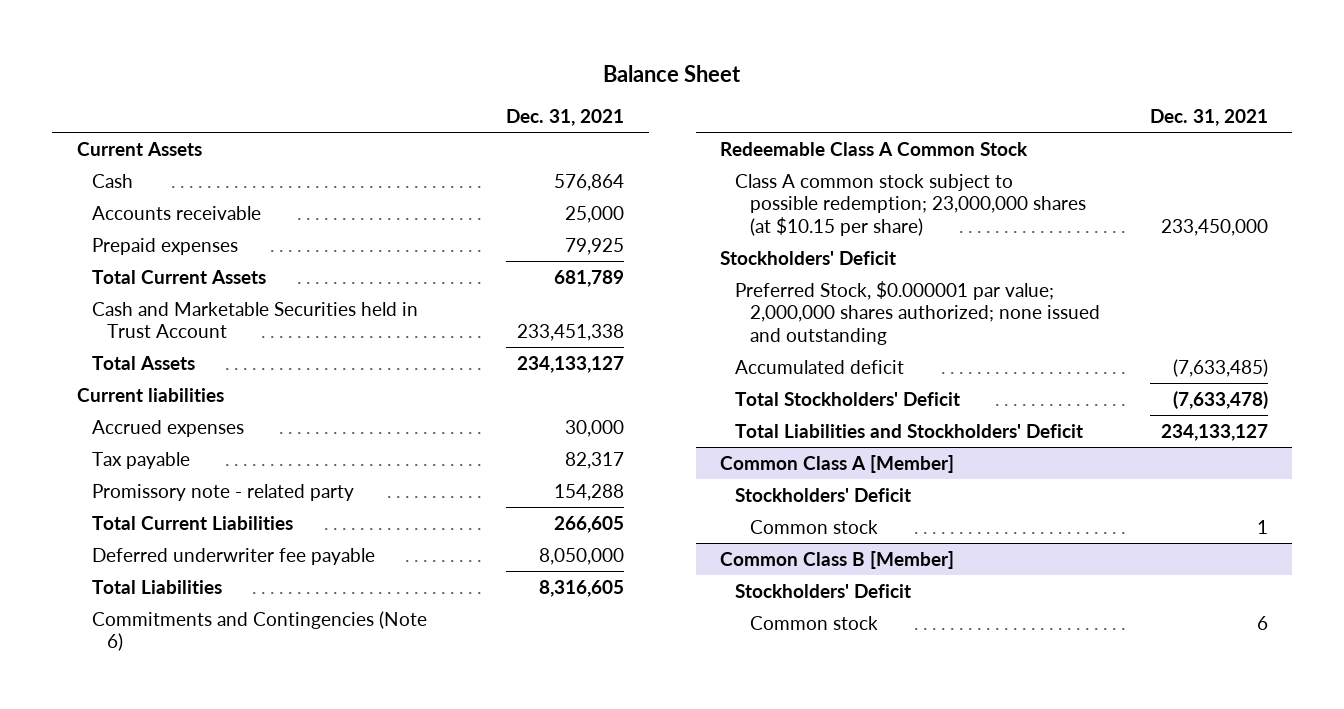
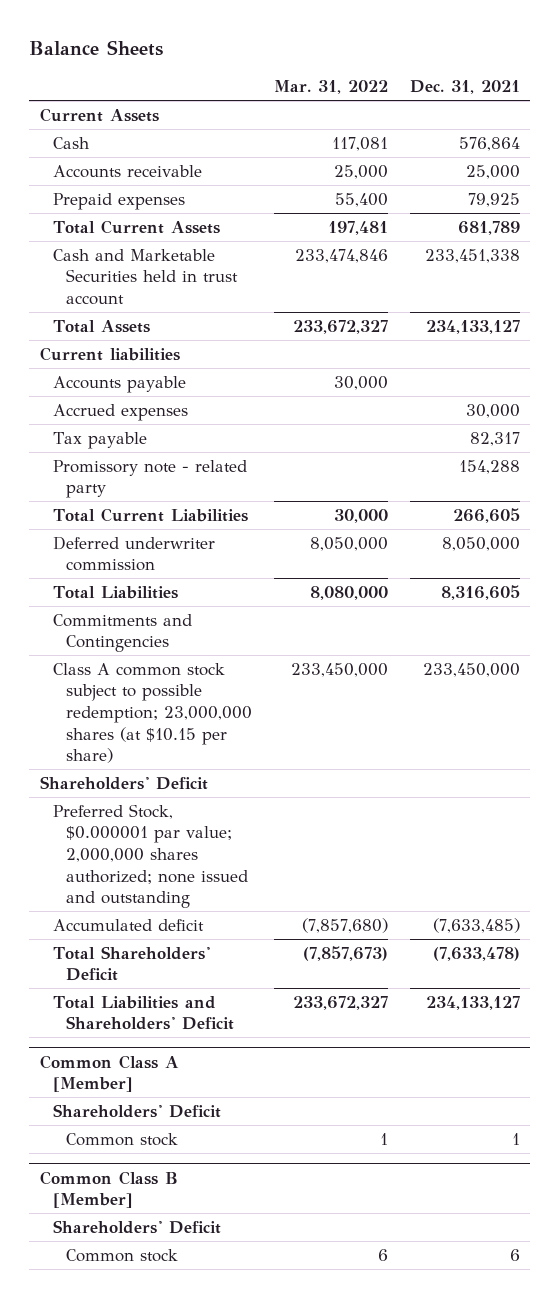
- Balance Sheet
+ Balance Sheets
- | Dec. 31, 2021
+ | Mar. 31, 2022 | Dec. 31, 2021
- Cash and Marketable Securities held in Trust Account | 233,451,338
+ Cash and Marketable Securities held in trust account | 233,474,846 | 233,451,338
+ Accounts payable | 30,000 |
- Deferred underwriter fee payable | 8,050,000
+ Deferred underwriter commission | 8,050,000 | 8,050,000
- Commitments and Contingencies (Note 6)
- Redeemable Class A Common Stock
+ Commitments and Contingencies
- Stockholders' Deficit
+ Shareholders' Deficit
- Total Stockholders' Deficit | (7,633,478)
- Total Liabilities and Stockholders' Deficit | 234,133,127
+ Total Shareholders' Deficit | (7,857,673) | (7,633,478)
+ Total Liabilities and Shareholders' Deficit | 233,672,327 | 234,133,127
@ Common Class A [Member]
- Stockholders' Deficit
+ Shareholders' Deficit
@ Common Class B [Member]
- Stockholders' Deficit
+ Shareholders' Deficit

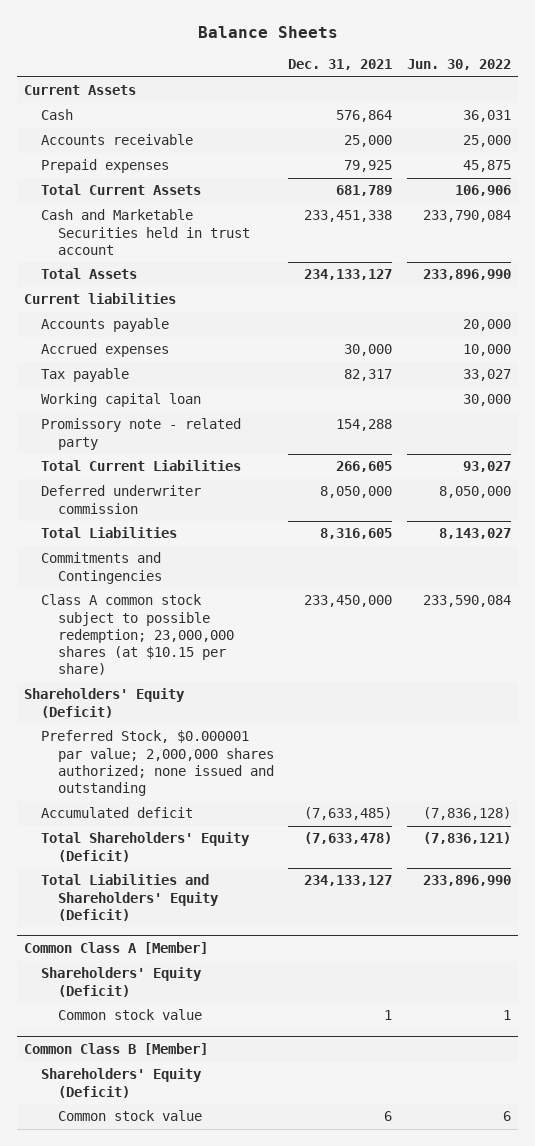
- | Mar. 31, 2022 | Dec. 31, 2021
+ | Dec. 31, 2021 | Jun. 30, 2022
+ Working capital loan | | 30,000
- Shareholders' Deficit
+ Shareholders' Equity (Deficit)
- Total Shareholders' Deficit | (7,857,673) | (7,633,478)
- Total Liabilities and Shareholders' Deficit | 233,672,327 | 234,133,127
+ Total Shareholders' Equity (Deficit) | (7,633,478) | (7,836,121)
+ Total Liabilities and Shareholders' Equity (Deficit) | 234,133,127 | 233,896,990
@ Common Class A [Member]
- Shareholders' Deficit
- Common stock | 1 | 1
+ Shareholders' Equity (Deficit)
+ Common stock value | 1 | 1
@ Common Class B [Member]
- Shareholders' Deficit
- Common stock | 6 | 6
+ Shareholders' Equity (Deficit)
+ Common stock value | 6 | 6

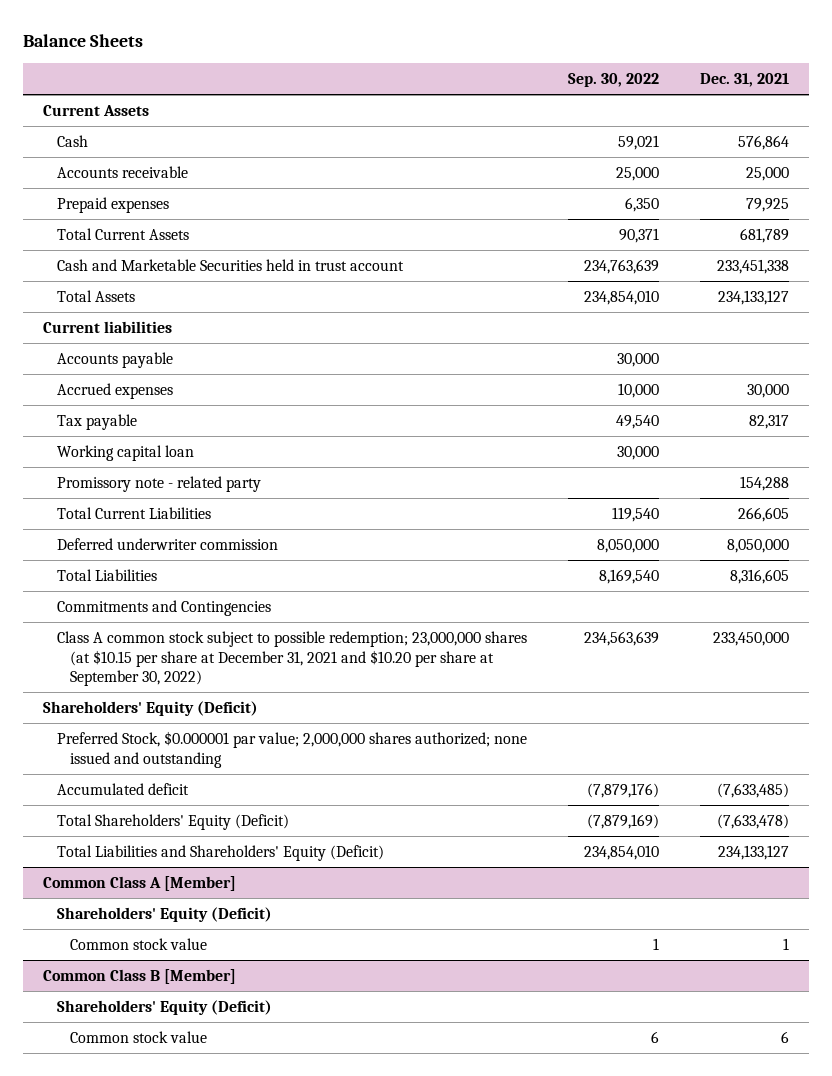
- | Dec. 31, 2021 | Jun. 30, 2022
+ | Sep. 30, 2022 | Dec. 31, 2021
- Class A common stock subject to possible redemption; 23,000,000 shares (at $10.15 per share) | 233,450,000 | 233,590,084
+ Class A common stock subject to possible redemption; 23,000,000 shares (at $10.15 per share at December 31, 2021 and $10.20 per share at September 30, 2022) | 234,563,639 | 233,450,000

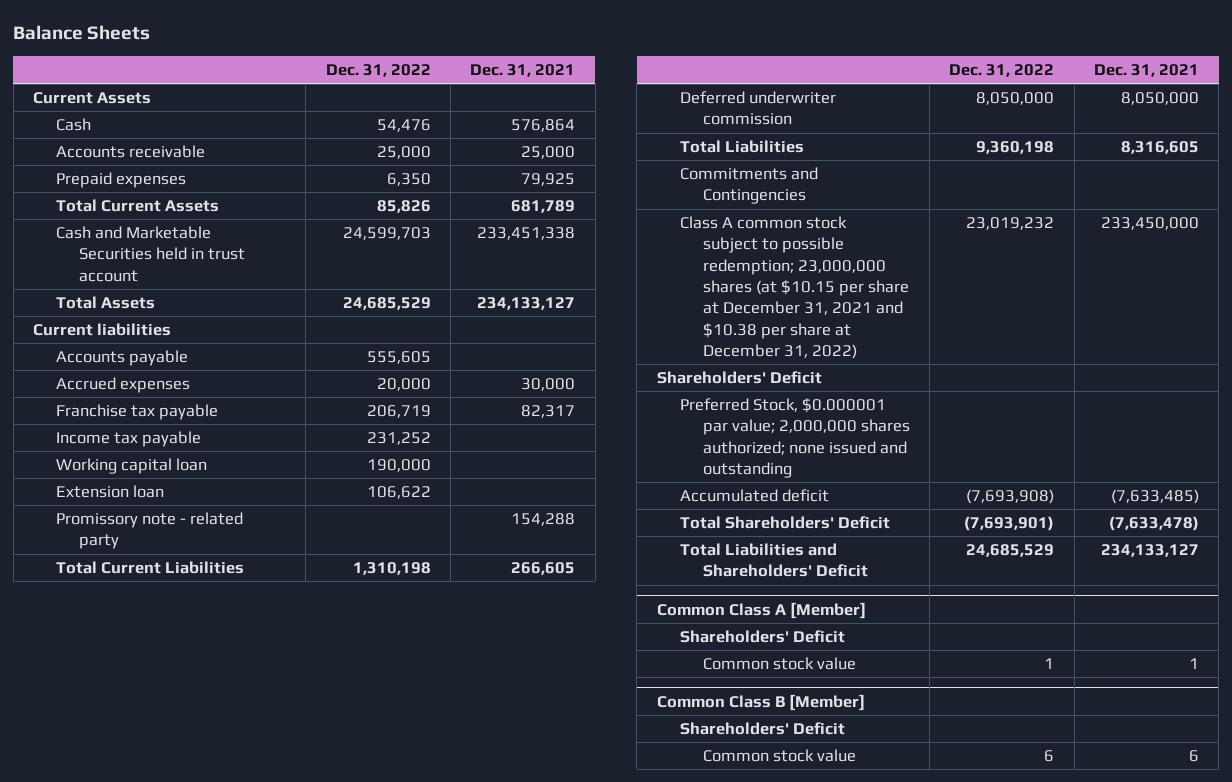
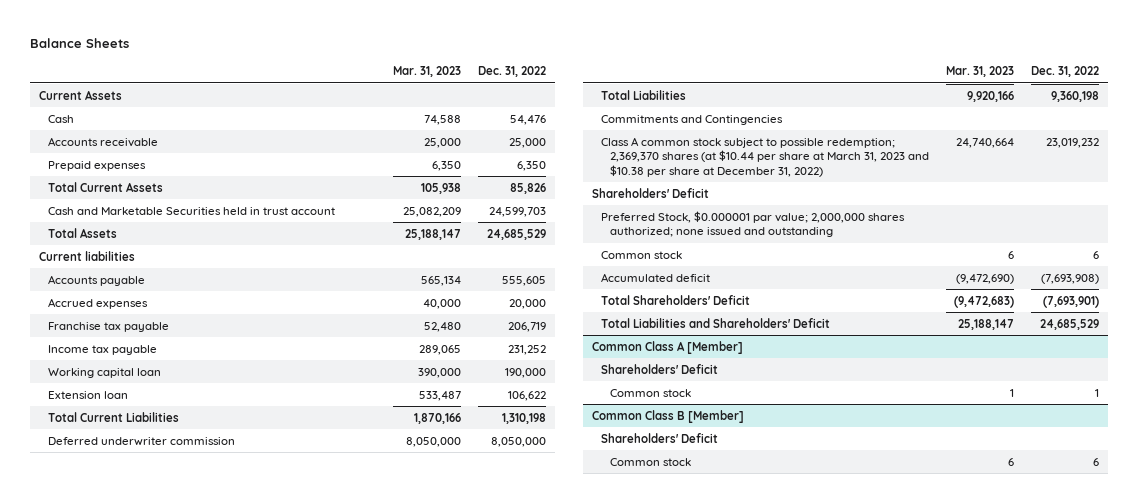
- | Dec. 31, 2022 | Dec. 31, 2021
+ | Mar. 31, 2023 | Dec. 31, 2022
- Promissory note - related party | | 154,288
- Class A common stock subject to possible redemption; 23,000,000 shares (at $10.15 per share at December 31, 2021 and $10.38 per share at December 31, 2022) | 23,019,232 | 233,450,000
+ Class A common stock subject to possible redemption; 2,369,370 shares (at $10.44 per share at March 31, 2023 and $10.38 per share at December 31, 2022) | 24,740,664 | 23,019,232
+ Common stock | 6 | 6
@ Common Class A [Member]
- Common stock value | 1 | 1
+ Common stock | 1 | 1
@ Common Class B [Member]
- Common stock value | 6 | 6
+ Common stock | 6 | 6

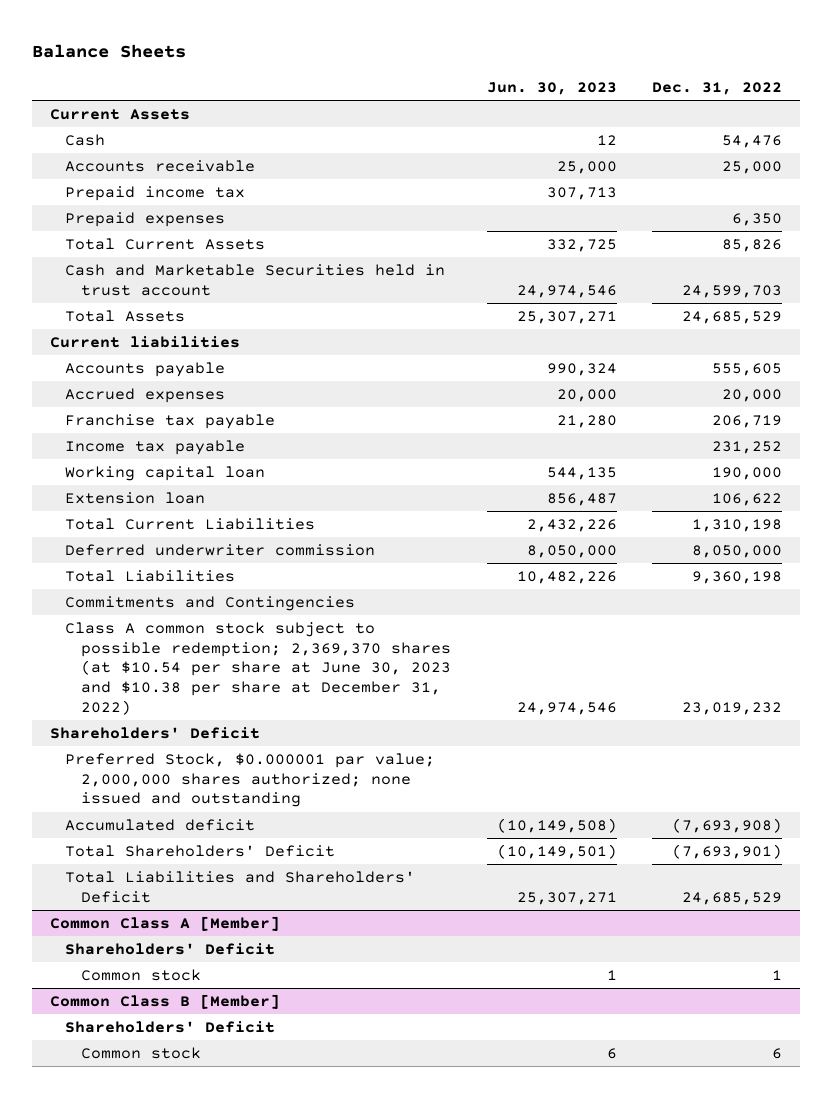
- | Mar. 31, 2023 | Dec. 31, 2022
+ | Jun. 30, 2023 | Dec. 31, 2022
+ Prepaid income tax | 307,713 |
- Class A common stock subject to possible redemption; 2,369,370 shares (at $10.44 per share at March 31, 2023 and $10.38 per share at December 31, 2022) | 24,740,664 | 23,019,232
+ Class A common stock subject to possible redemption; 2,369,370 shares (at $10.54 per share at June 30, 2023 and $10.38 per share at December 31, 2022) | 24,974,546 | 23,019,232
- Common stock | 6 | 6

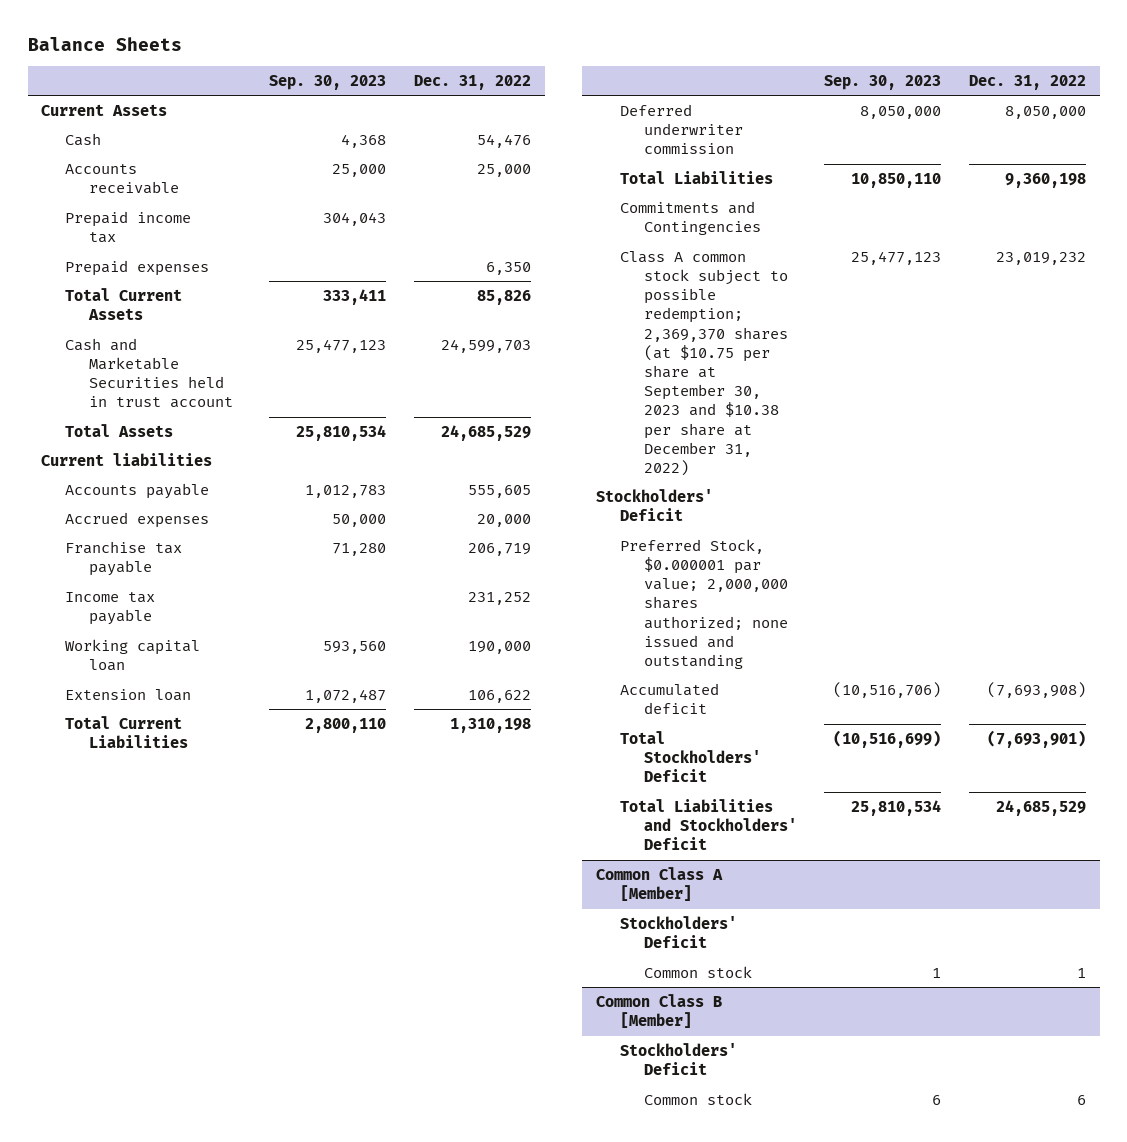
- | Jun. 30, 2023 | Dec. 31, 2022
+ | Sep. 30, 2023 | Dec. 31, 2022
- Class A common stock subject to possible redemption; 2,369,370 shares (at $10.54 per share at June 30, 2023 and $10.38 per share at December 31, 2022) | 24,974,546 | 23,019,232
- Shareholders' Deficit
+ Class A common stock subject to possible redemption; 2,369,370 shares (at $10.75 per share at September 30, 2023 and $10.38 per share at December 31, 2022) | 25,477,123 | 23,019,232
+ Stockholders' Deficit
- Total Shareholders' Deficit | (10,149,501) | (7,693,901)
- Total Liabilities and Shareholders' Deficit | 25,307,271 | 24,685,529
+ Total Stockholders' Deficit | (10,516,699) | (7,693,901)
+ Total Liabilities and Stockholders' Deficit | 25,810,534 | 24,685,529
@ Common Class A [Member]
- Shareholders' Deficit
+ Stockholders' Deficit
@ Common Class B [Member]
- Shareholders' Deficit
+ Stockholders' Deficit

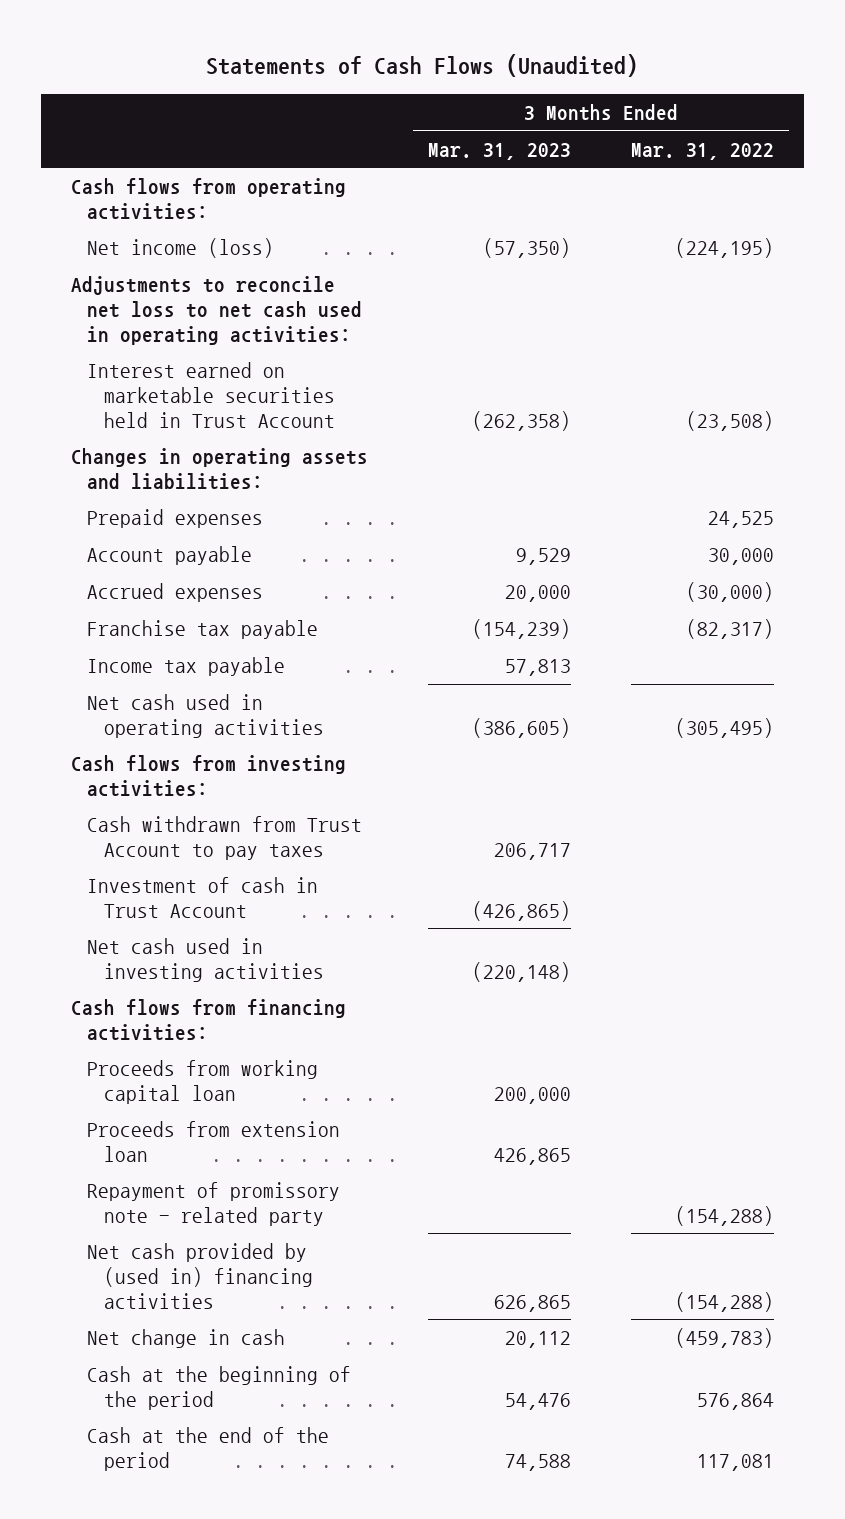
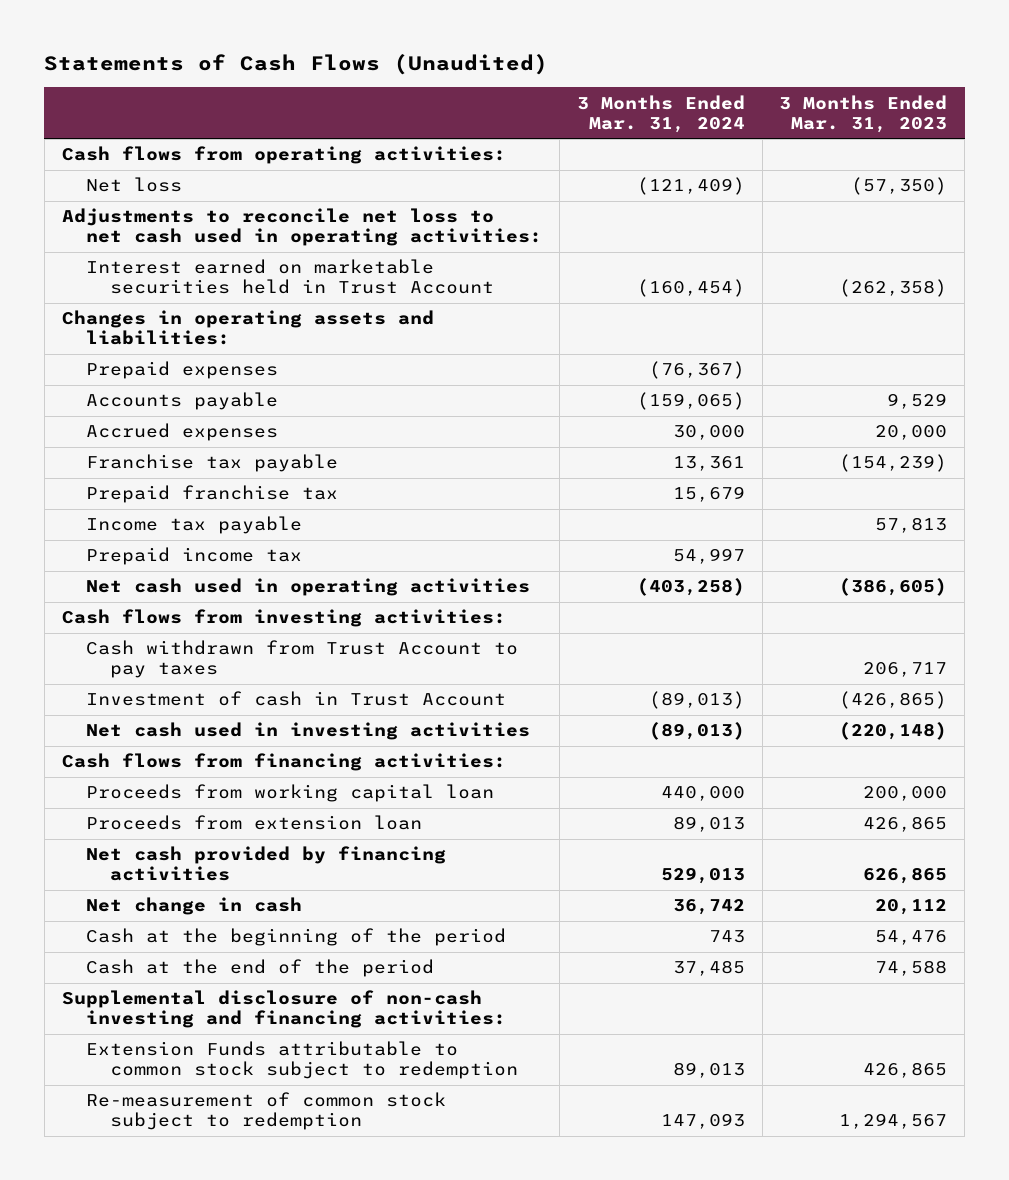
- | 3 Months Ended Mar. 31, 2023 | 3 Months Ended Mar. 31, 2022
+ | 3 Months Ended Mar. 31, 2024 | 3 Months Ended Mar. 31, 2023
- Net income (loss) | (57,350) | (224,195)
+ Net loss | (121,409) | (57,350)
- Account payable | 9,529 | 30,000
+ Accounts payable | (159,065) | 9,529
+ Prepaid franchise tax | 15,679 |
+ Prepaid income tax | 54,997 |
- Repayment of promissory note - related party | | (154,288)
- Net cash provided by (used in) financing activities | 626,865 | (154,288)
+ Net cash provided by financing activities | 529,013 | 626,865
+ Supplemental disclosure of non-cash investing and financing activities:
+ Extension Funds attributable to common stock subject to redemption | 89,013 | 426,865
+ Re-measurement of common stock subject to redemption | 147,093 | 1,294,567

